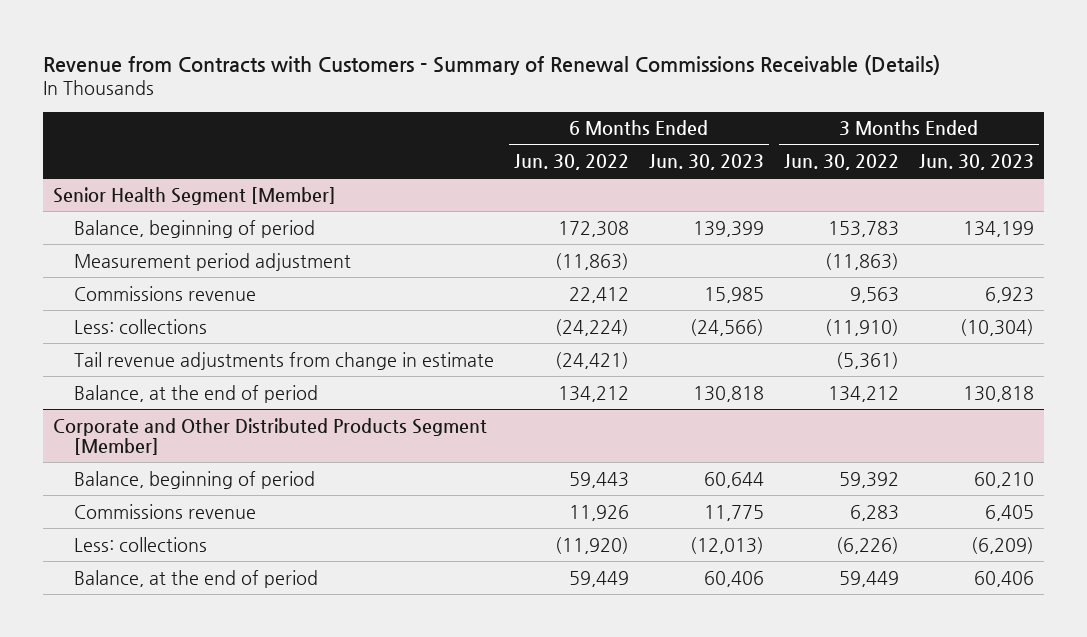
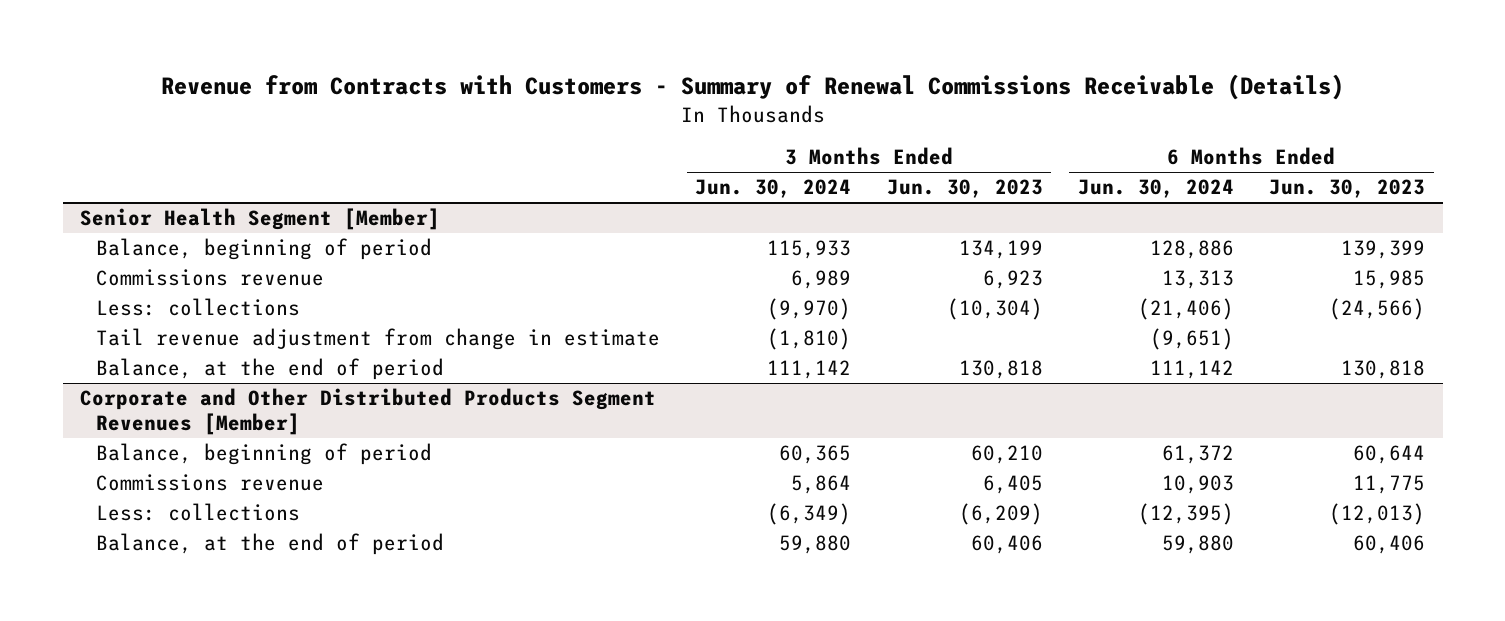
- | 6 Months Ended Jun. 30, 2022 | 6 Months Ended Jun. 30, 2023 | 3 Months Ended Jun. 30, 2022 | 3 Months Ended Jun. 30, 2023
+ | 3 Months Ended Jun. 30, 2024 | 3 Months Ended Jun. 30, 2023 | 6 Months Ended Jun. 30, 2024 | 6 Months Ended Jun. 30, 2023
@ Senior Health Segment [Member]
- Measurement period adjustment | (11,863) | | (11,863) |
- Tail revenue adjustments from change in estimate | (24,421) | | (5,361) |
+ Tail revenue adjustment from change in estimate | (1,810) | | (9,651) |
- Corporate and Other Distributed Products Segment [Member]
+ Corporate and Other Distributed Products Segment Revenues [Member]

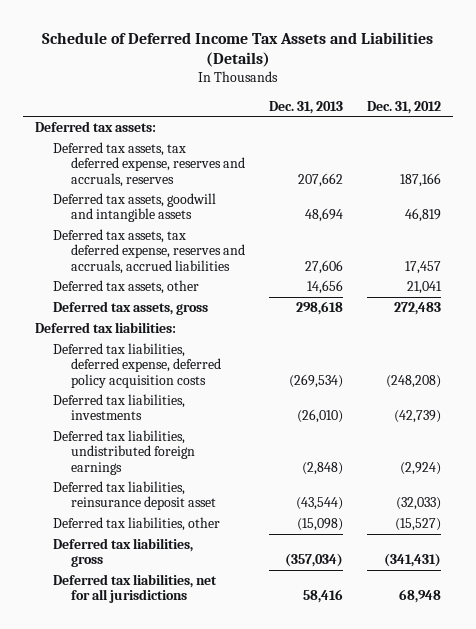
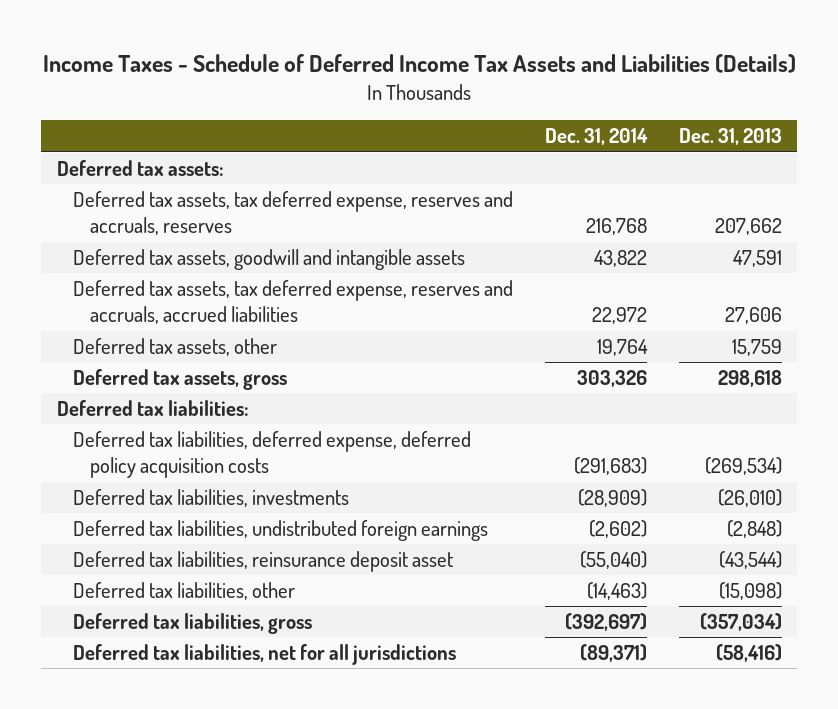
- Schedule of Deferred Income Tax Assets and Liabilities (Details)
+ Income Taxes - Schedule of Deferred Income Tax Assets and Liabilities (Details)
- | Dec. 31, 2013 | Dec. 31, 2012
+ | Dec. 31, 2014 | Dec. 31, 2013
- Deferred tax assets, goodwill and intangible assets | 48,694 | 46,819
+ Deferred tax assets, goodwill and intangible assets | 43,822 | 47,591
- Deferred tax assets, other | 14,656 | 21,041
+ Deferred tax assets, other | 19,764 | 15,759
- Deferred tax liabilities, net for all jurisdictions | 58,416 | 68,948
+ Deferred tax liabilities, net for all jurisdictions | (89,371) | (58,416)

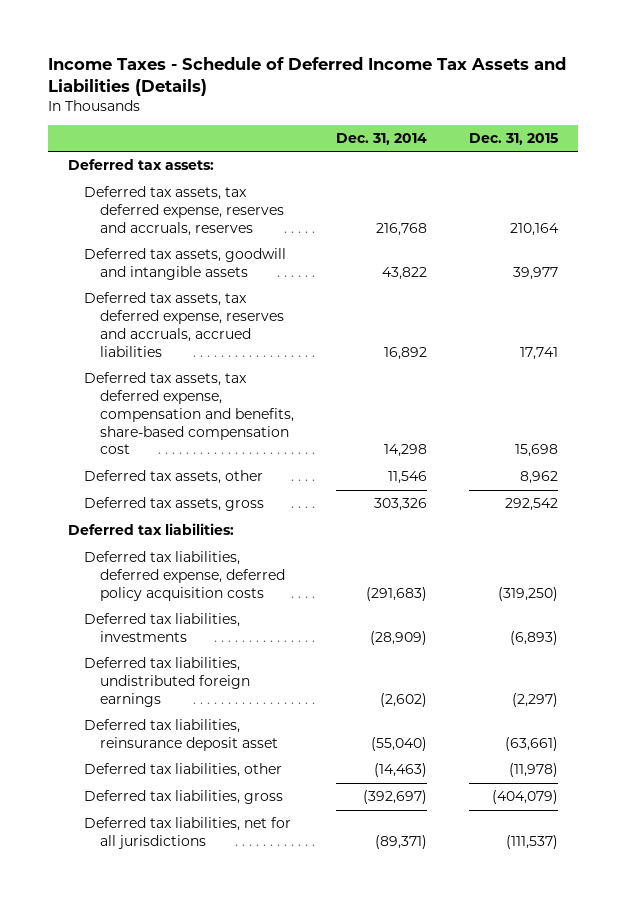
- | Dec. 31, 2014 | Dec. 31, 2013
+ | Dec. 31, 2014 | Dec. 31, 2015
- Deferred tax assets, tax deferred expense, reserves and accruals, accrued liabilities | 22,972 | 27,606
- Deferred tax assets, other | 19,764 | 15,759
+ Deferred tax assets, tax deferred expense, reserves and accruals, accrued liabilities | 16,892 | 17,741
+ Deferred tax assets, tax deferred expense, compensation and benefits, share-based compensation cost | 14,298 | 15,698
+ Deferred tax assets, other | 11,546 | 8,962

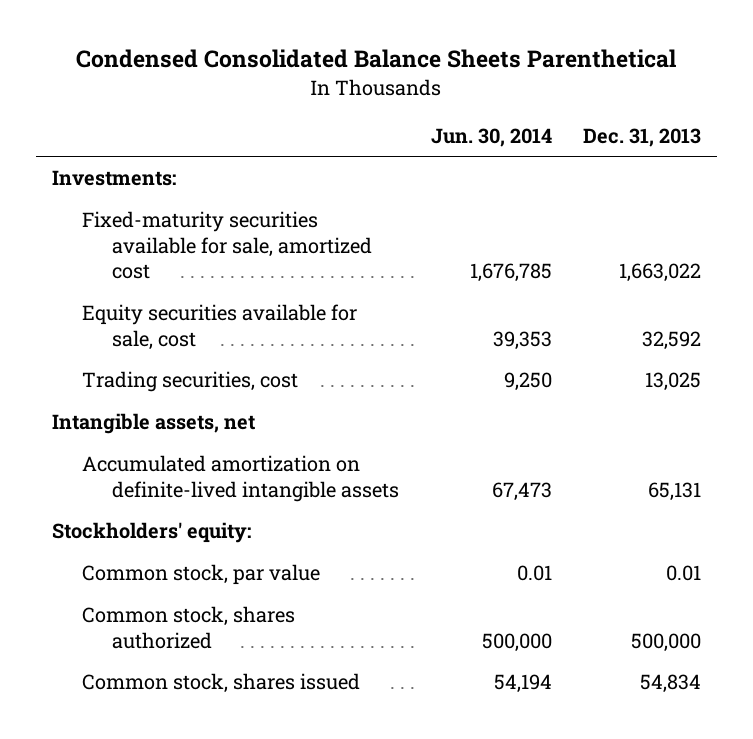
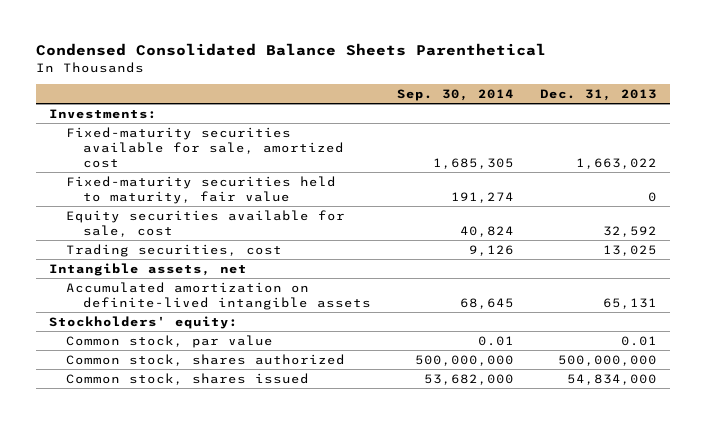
- | Jun. 30, 2014 | Dec. 31, 2013
+ | Sep. 30, 2014 | Dec. 31, 2013
+ Fixed-maturity securities held to maturity, fair value | 191,274 | 0
- Common stock, shares authorized | 500,000 | 500,000
- Common stock, shares issued | 54,194 | 54,834
+ Common stock, shares authorized | 500,000,000 | 500,000,000
+ Common stock, shares issued | 53,682,000 | 54,834,000

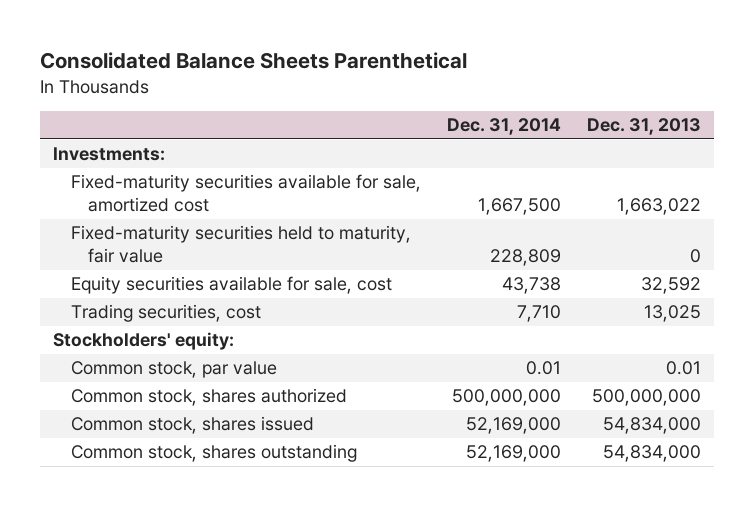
- Condensed Consolidated Balance Sheets Parenthetical
+ Consolidated Balance Sheets Parenthetical
- | Sep. 30, 2014 | Dec. 31, 2013
+ | Dec. 31, 2014 | Dec. 31, 2013
- Intangible assets, net
- Accumulated amortization on definite-lived intangible assets | 68,645 | 65,131
+ Common stock, shares outstanding | 52,169,000 | 54,834,000

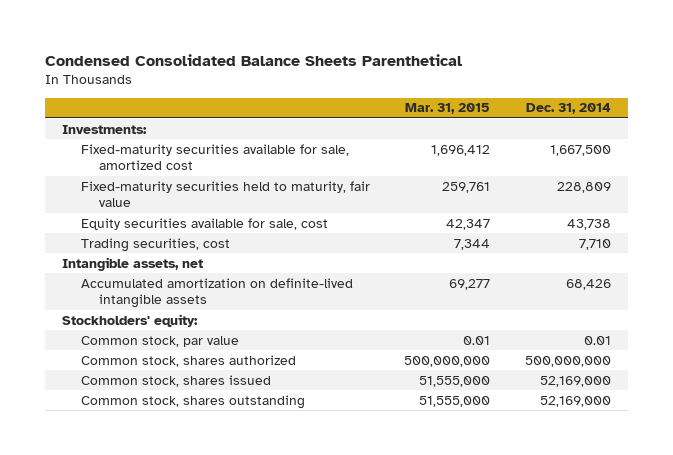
- Consolidated Balance Sheets Parenthetical
+ Condensed Consolidated Balance Sheets Parenthetical
- | Dec. 31, 2014 | Dec. 31, 2013
+ | Mar. 31, 2015 | Dec. 31, 2014
+ Intangible assets, net
+ Accumulated amortization on definite-lived intangible assets | 69,277 | 68,426

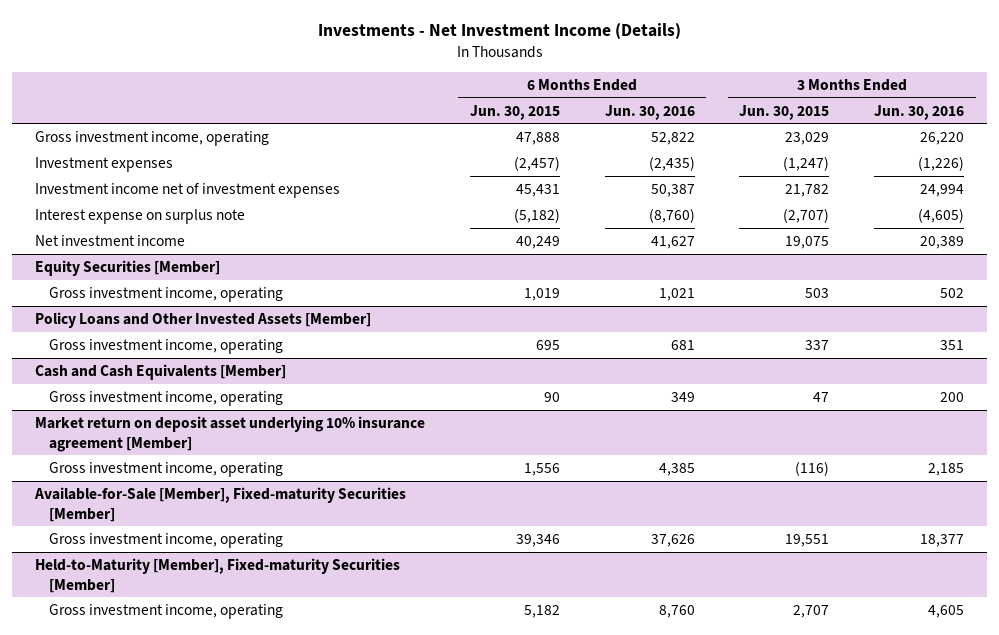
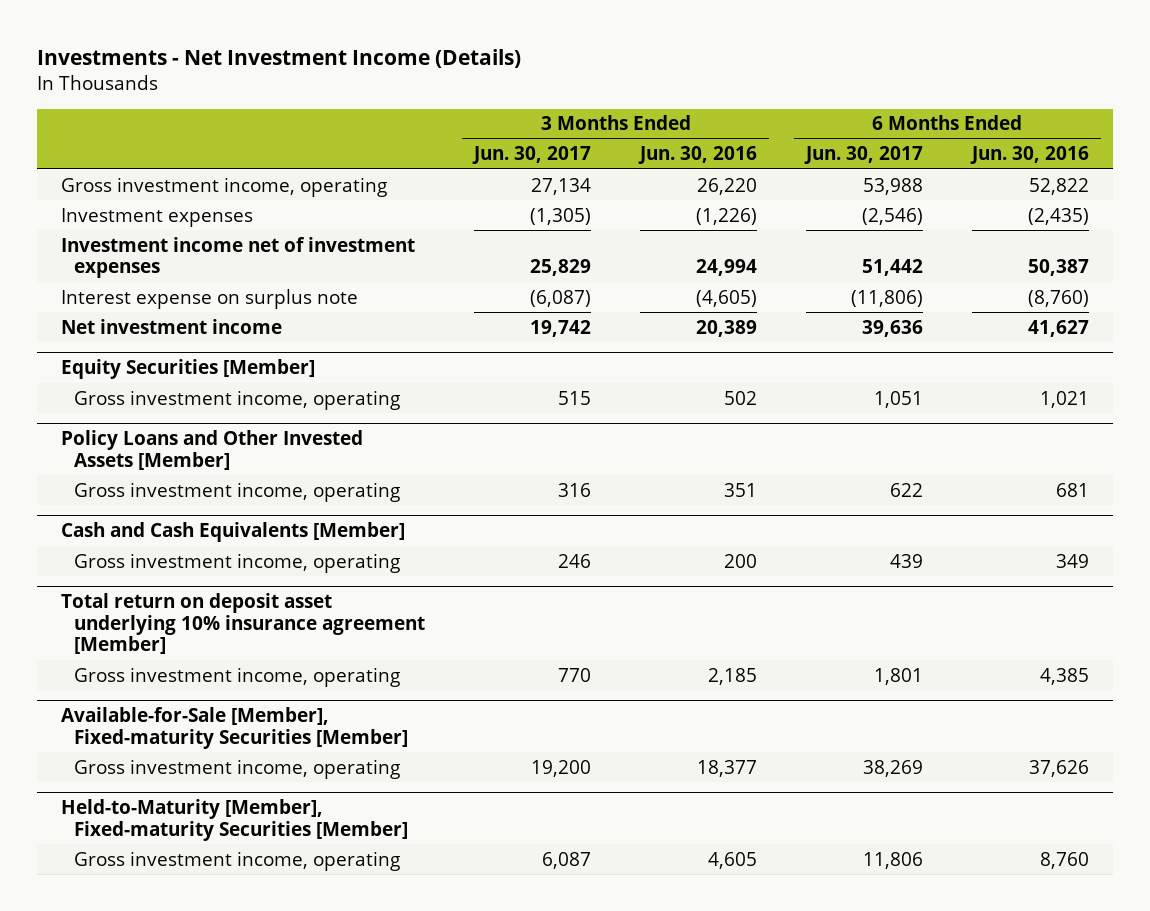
- | 6 Months Ended Jun. 30, 2015 | 6 Months Ended Jun. 30, 2016 | 3 Months Ended Jun. 30, 2015 | 3 Months Ended Jun. 30, 2016
+ | 3 Months Ended Jun. 30, 2017 | 3 Months Ended Jun. 30, 2016 | 6 Months Ended Jun. 30, 2017 | 6 Months Ended Jun. 30, 2016
- Market return on deposit asset underlying 10% insurance agreement [Member]
+ Total return on deposit asset underlying 10% insurance agreement [Member]

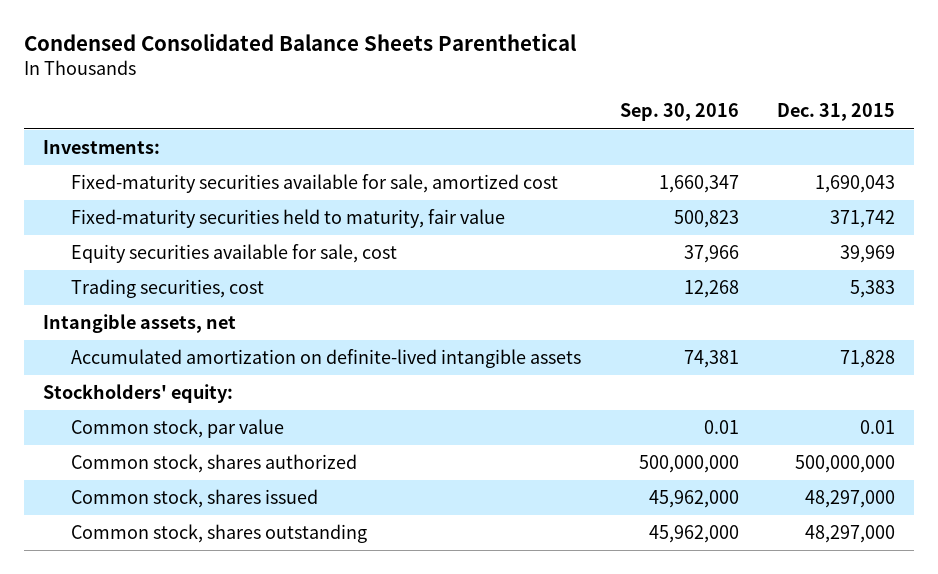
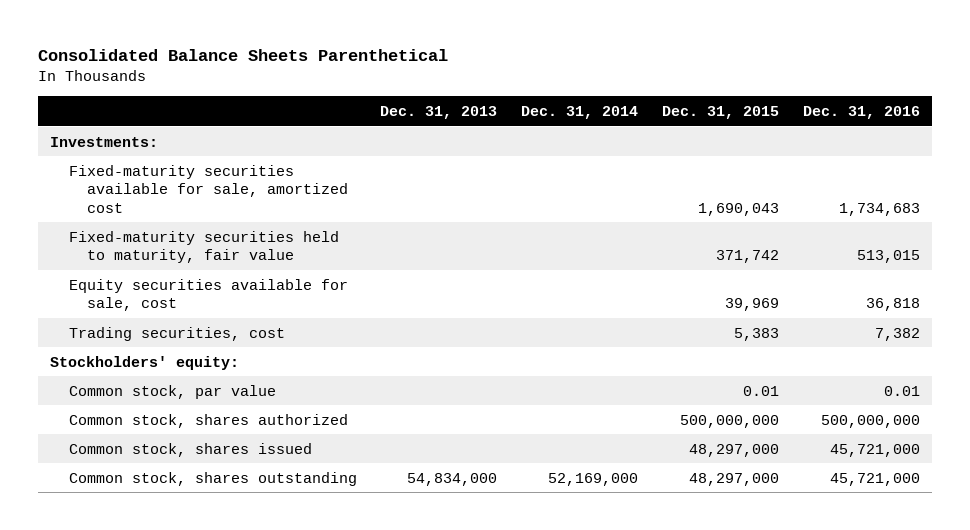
- Condensed Consolidated Balance Sheets Parenthetical
+ Consolidated Balance Sheets Parenthetical
- | Sep. 30, 2016 | Dec. 31, 2015
+ | Dec. 31, 2013 | Dec. 31, 2014 | Dec. 31, 2015 | Dec. 31, 2016
- Intangible assets, net
- Accumulated amortization on definite-lived intangible assets | 74,381 | 71,828

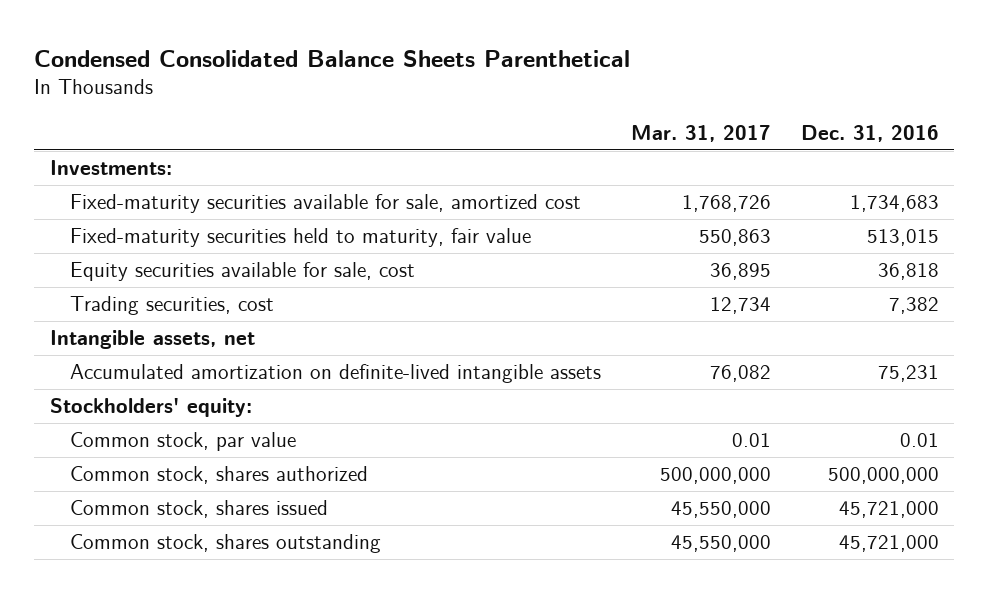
- Consolidated Balance Sheets Parenthetical
+ Condensed Consolidated Balance Sheets Parenthetical
- | Dec. 31, 2013 | Dec. 31, 2014 | Dec. 31, 2015 | Dec. 31, 2016
+ | Mar. 31, 2017 | Dec. 31, 2016
+ Intangible assets, net
+ Accumulated amortization on definite-lived intangible assets | 76,082 | 75,231

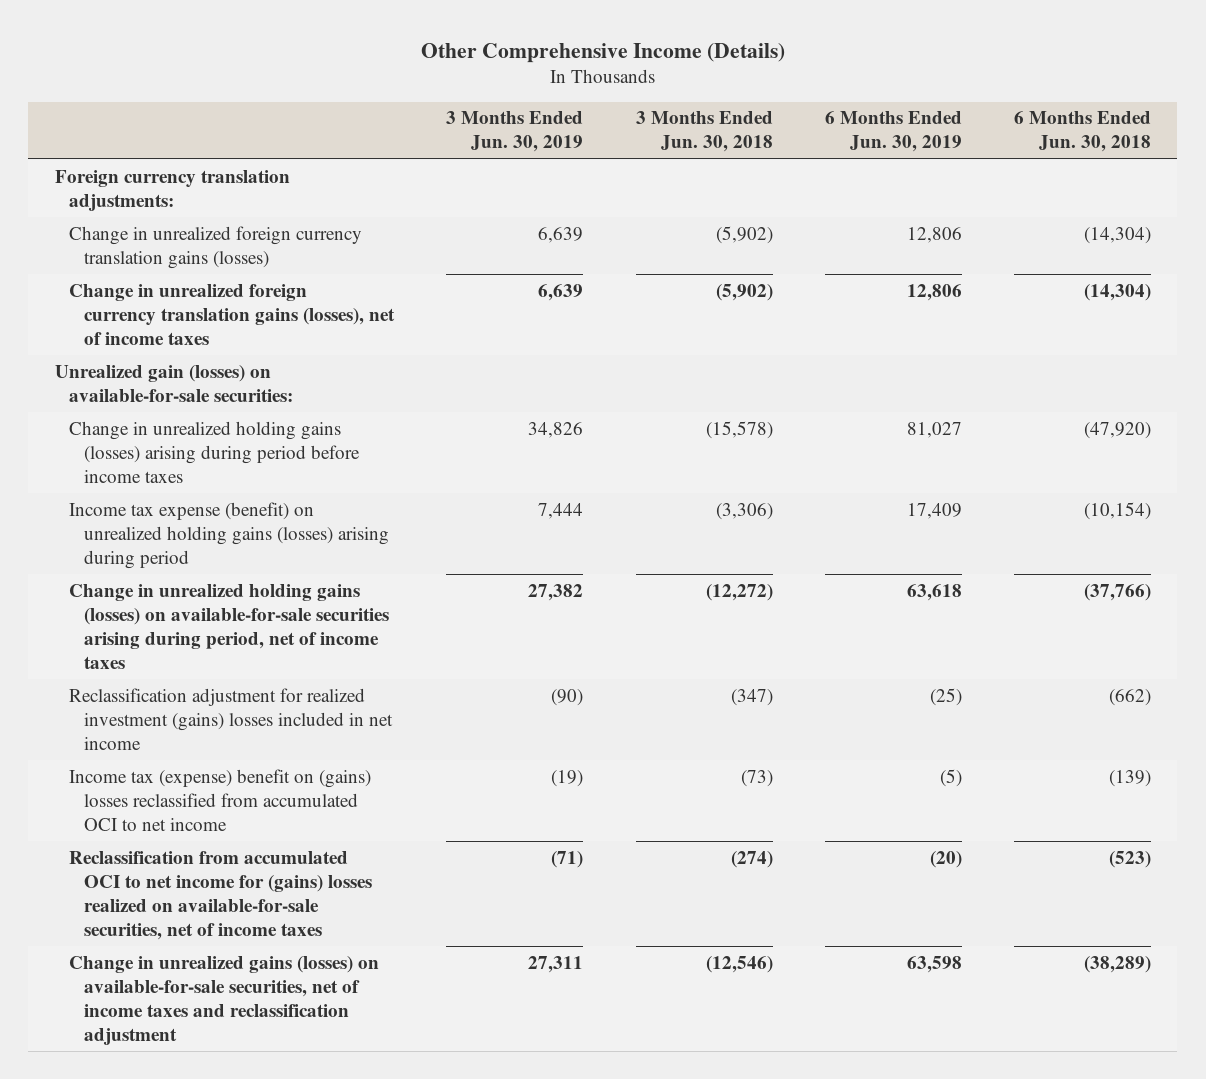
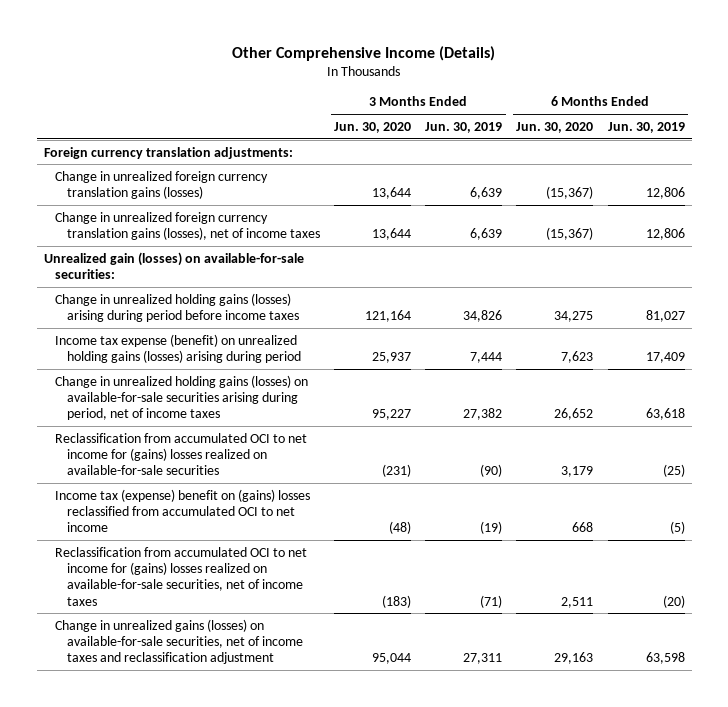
- | 3 Months Ended Jun. 30, 2019 | 3 Months Ended Jun. 30, 2018 | 6 Months Ended Jun. 30, 2019 | 6 Months Ended Jun. 30, 2018
+ | 3 Months Ended Jun. 30, 2020 | 3 Months Ended Jun. 30, 2019 | 6 Months Ended Jun. 30, 2020 | 6 Months Ended Jun. 30, 2019
- Reclassification adjustment for realized investment (gains) losses included in net income | (90) | (347) | (25) | (662)
+ Reclassification from accumulated OCI to net income for (gains) losses realized on available-for-sale securities | (231) | (90) | 3,179 | (25)

